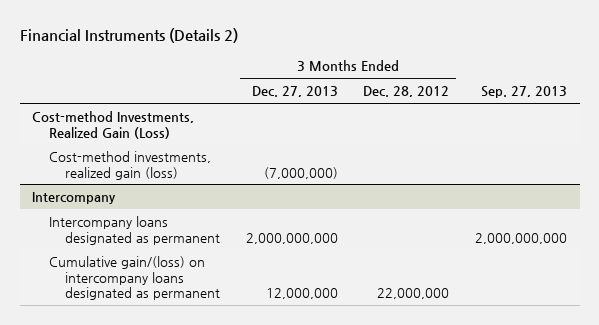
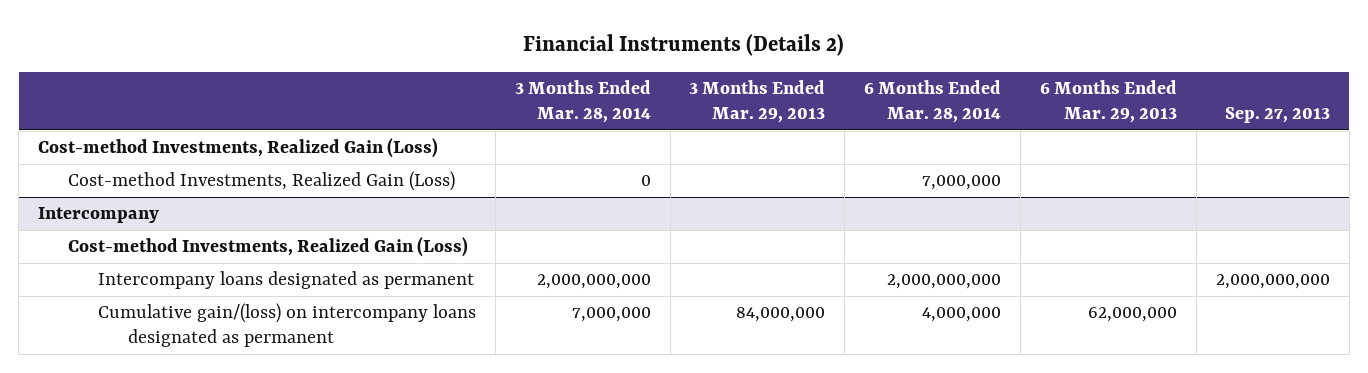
- | 3 Months Ended Dec. 27, 2013 | 3 Months Ended Dec. 28, 2012 | Sep. 27, 2013
+ | 3 Months Ended Mar. 28, 2014 | 3 Months Ended Mar. 29, 2013 | 6 Months Ended Mar. 28, 2014 | 6 Months Ended Mar. 29, 2013 | Sep. 27, 2013
- Cost-method investments, realized gain (loss) | (7,000,000) | |
+ Cost-method Investments, Realized Gain (Loss) | 0 | | 7,000,000 | |
@ Intercompany
+ Cost-method Investments, Realized Gain (Loss)

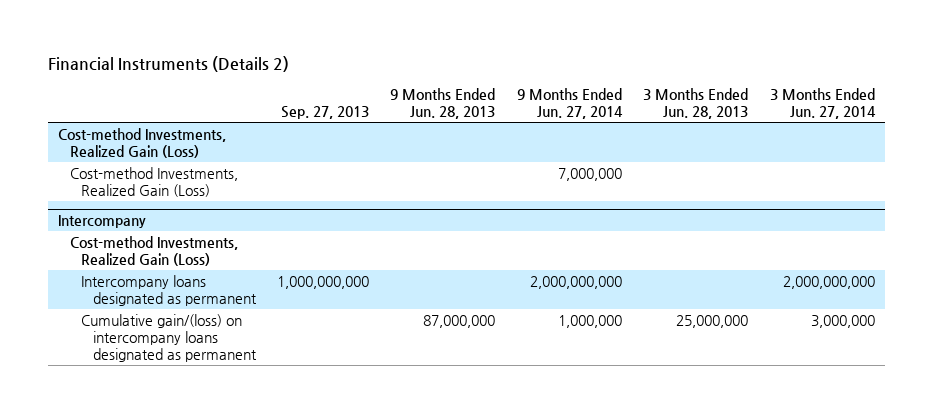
- | 3 Months Ended Mar. 28, 2014 | 3 Months Ended Mar. 29, 2013 | 6 Months Ended Mar. 28, 2014 | 6 Months Ended Mar. 29, 2013 | Sep. 27, 2013
+ | Sep. 27, 2013 | 9 Months Ended Jun. 28, 2013 | 9 Months Ended Jun. 27, 2014 | 3 Months Ended Jun. 28, 2013 | 3 Months Ended Jun. 27, 2014
@ Intercompany
- Intercompany loans designated as permanent | 2,000,000,000 | | 2,000,000,000 | | 2,000,000,000
+ Intercompany loans designated as permanent | 1,000,000,000 | | 2,000,000,000 | | 2,000,000,000

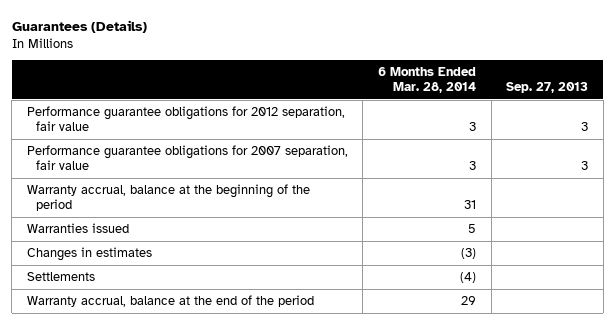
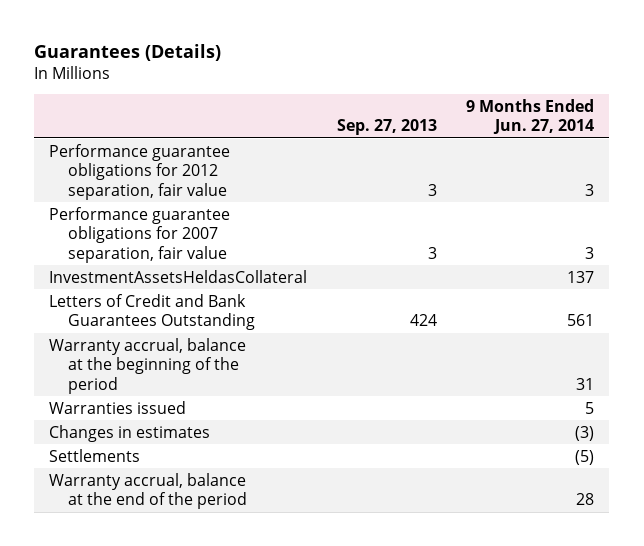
- | 6 Months Ended Mar. 28, 2014 | Sep. 27, 2013
+ | Sep. 27, 2013 | 9 Months Ended Jun. 27, 2014
+ InvestmentAssetsHeldasCollateral | | 137
+ Letters of Credit and Bank Guarantees Outstanding | 424 | 561

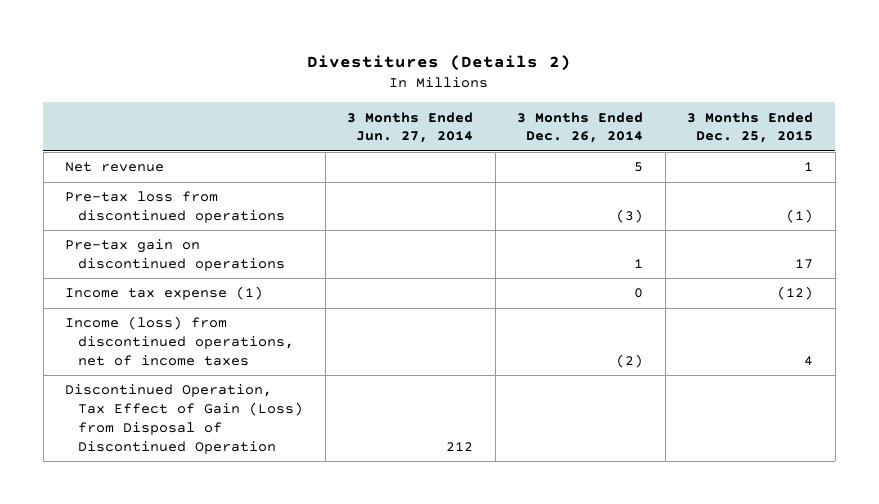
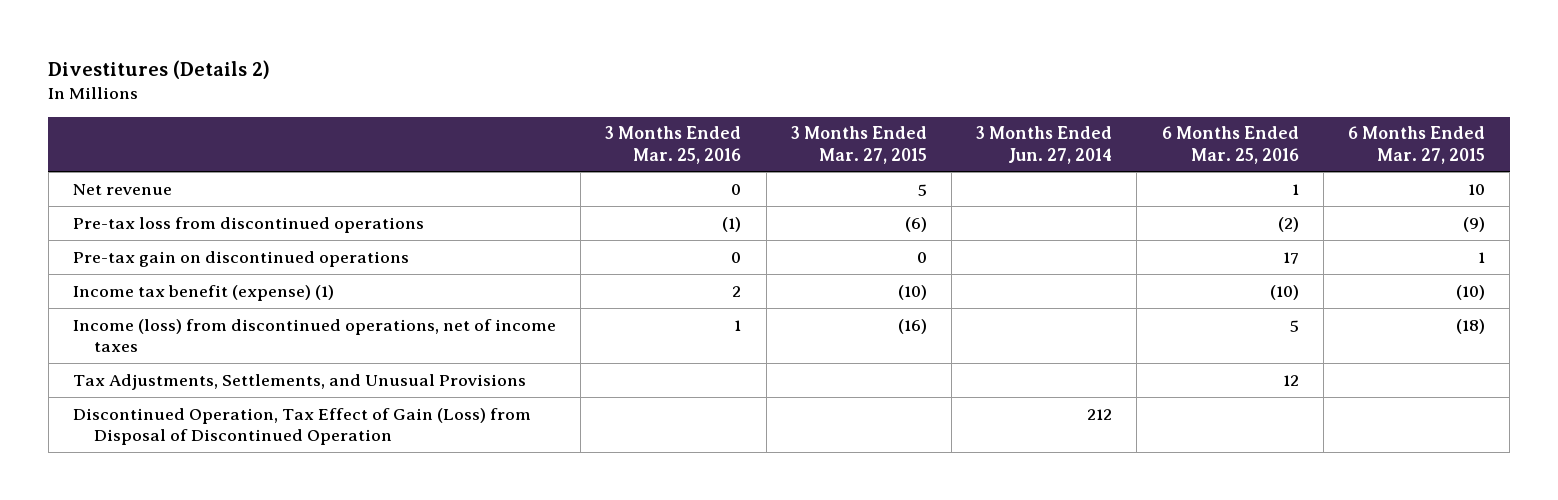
- | 3 Months Ended Jun. 27, 2014 | 3 Months Ended Dec. 26, 2014 | 3 Months Ended Dec. 25, 2015
+ | 3 Months Ended Mar. 25, 2016 | 3 Months Ended Mar. 27, 2015 | 3 Months Ended Jun. 27, 2014 | 6 Months Ended Mar. 25, 2016 | 6 Months Ended Mar. 27, 2015
- Income tax expense (1) | | 0 | (12)
+ Income tax benefit (expense) (1) | 2 | (10) | | (10) | (10)
+ Tax Adjustments, Settlements, and Unusual Provisions | | | | 12 |

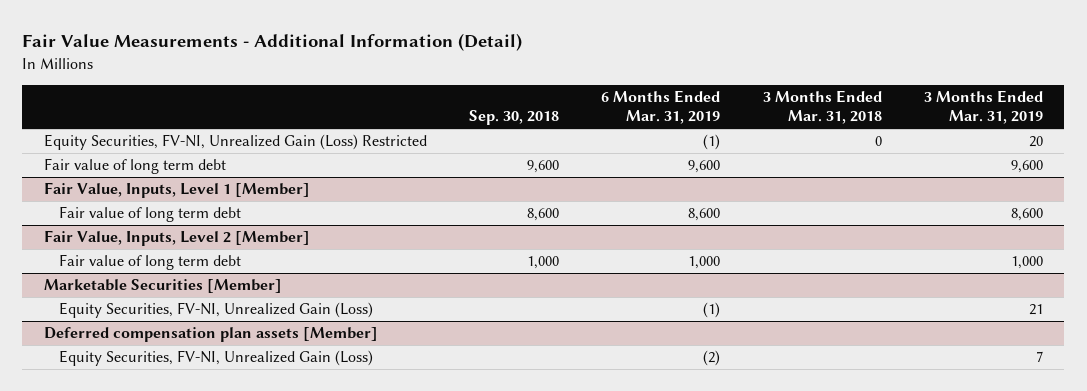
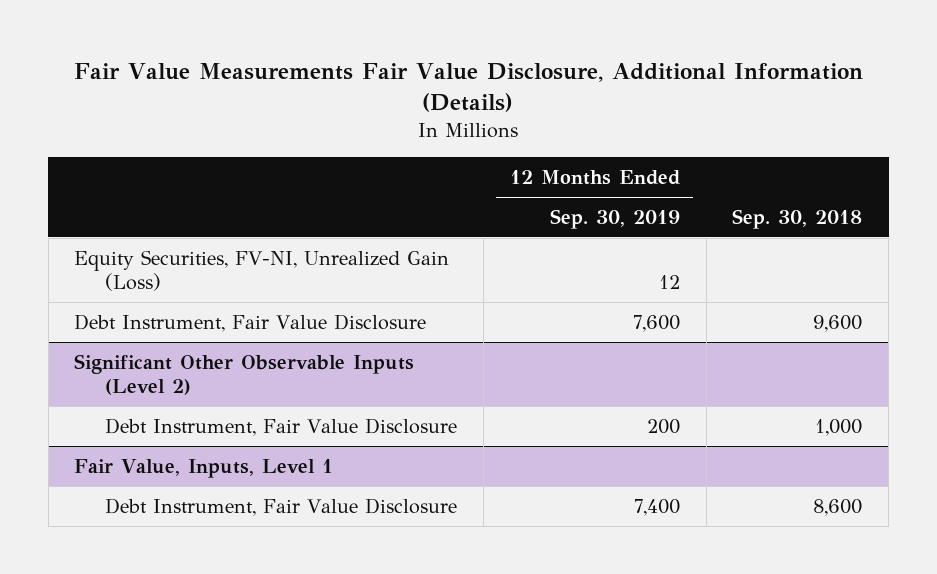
- Fair Value Measurements - Additional Information (Detail)
+ Fair Value Measurements Fair Value Disclosure, Additional Information (Details)
- | Sep. 30, 2018 | 6 Months Ended Mar. 31, 2019 | 3 Months Ended Mar. 31, 2018 | 3 Months Ended Mar. 31, 2019
+ | 12 Months Ended Sep. 30, 2019 | Sep. 30, 2018
- Equity Securities, FV-NI, Unrealized Gain (Loss) Restricted | | (1) | 0 | 20
- Fair value of long term debt | 9,600 | 9,600 | | 9,600
- Fair Value, Inputs, Level 1 [Member]
- Fair value of long term debt | 8,600 | 8,600 | | 8,600
- Fair Value, Inputs, Level 2 [Member]
- Fair value of long term debt | 1,000 | 1,000 | | 1,000
- Marketable Securities [Member]
- Equity Securities, FV-NI, Unrealized Gain (Loss) | | (1) | | 21
- Deferred compensation plan assets [Member]
- Equity Securities, FV-NI, Unrealized Gain (Loss) | | (2) | | 7
+ Equity Securities, FV-NI, Unrealized Gain (Loss) | 12 |
+ Debt Instrument, Fair Value Disclosure | 7,600 | 9,600
+ Significant Other Observable Inputs (Level 2)
+ Debt Instrument, Fair Value Disclosure | 200 | 1,000
+ Fair Value, Inputs, Level 1
+ Debt Instrument, Fair Value Disclosure | 7,400 | 8,600

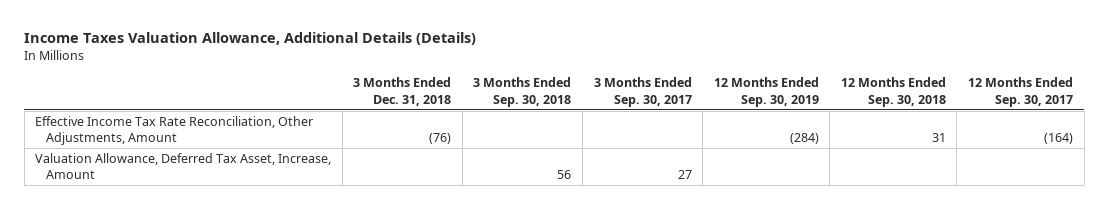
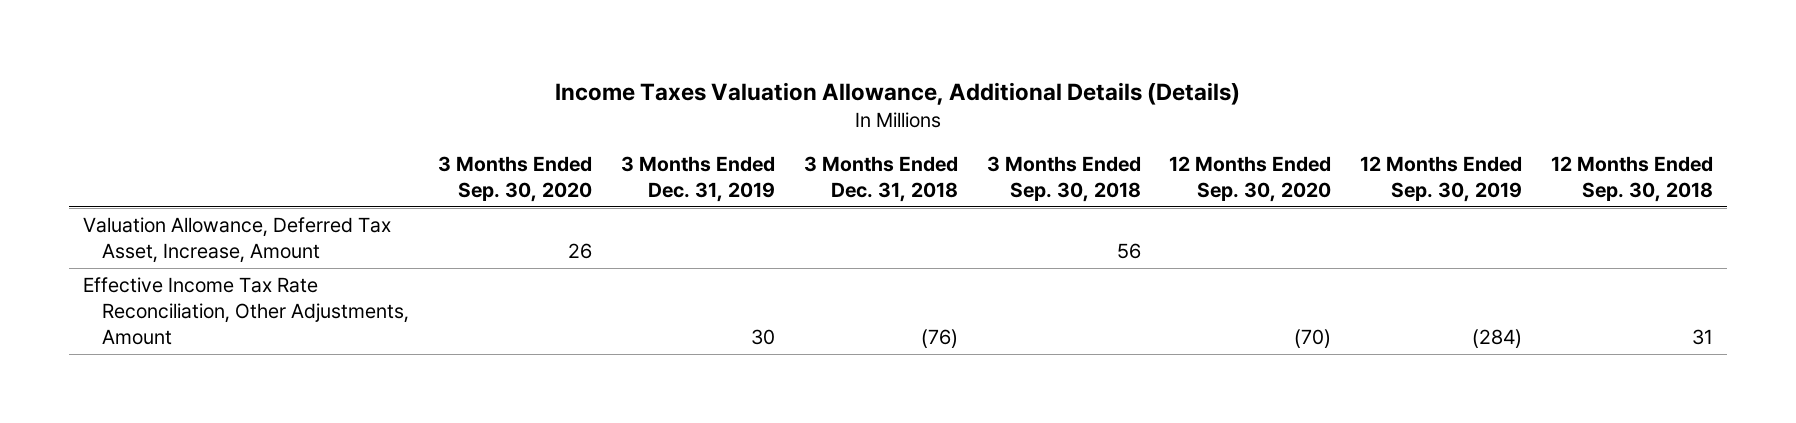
- | 3 Months Ended Dec. 31, 2018 | 3 Months Ended Sep. 30, 2018 | 3 Months Ended Sep. 30, 2017 | 12 Months Ended Sep. 30, 2019 | 12 Months Ended Sep. 30, 2018 | 12 Months Ended Sep. 30, 2017
+ | 3 Months Ended Sep. 30, 2020 | 3 Months Ended Dec. 31, 2019 | 3 Months Ended Dec. 31, 2018 | 3 Months Ended Sep. 30, 2018 | 12 Months Ended Sep. 30, 2020 | 12 Months Ended Sep. 30, 2019 | 12 Months Ended Sep. 30, 2018
moved down: Effective Income Tax Rate Reconciliation, Other Adjustments, Amount | | 30 | (76) | | (70) | (284) | 31

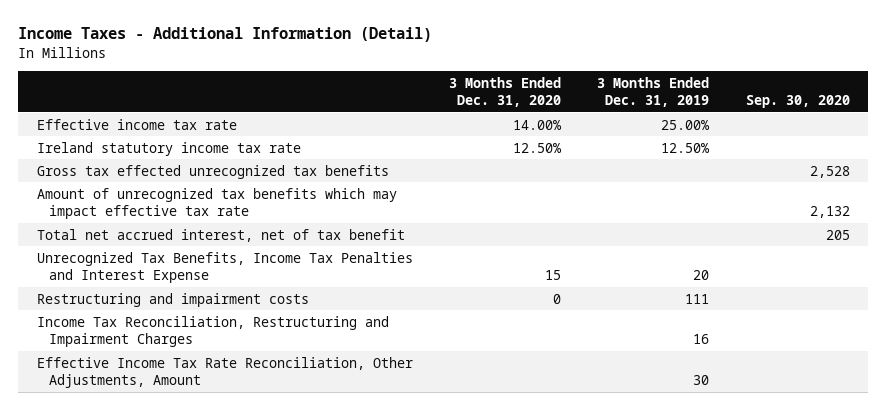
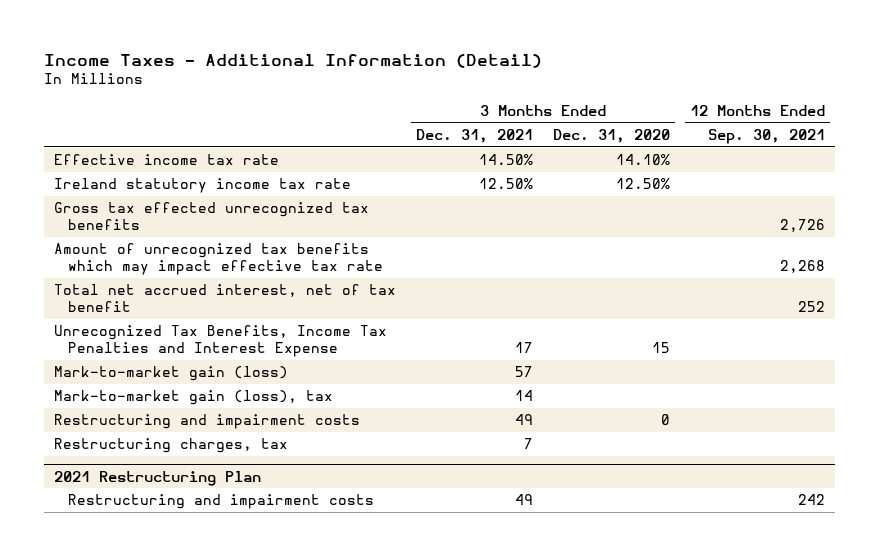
- | 3 Months Ended Dec. 31, 2020 | 3 Months Ended Dec. 31, 2019 | Sep. 30, 2020
+ | 3 Months Ended Dec. 31, 2021 | 3 Months Ended Dec. 31, 2020 | 12 Months Ended Sep. 30, 2021
- Effective income tax rate | 14.00% | 25.00% |
+ Effective income tax rate | 14.50% | 14.10% |
+ Mark-to-market gain (loss) | 57 | |
+ Mark-to-market gain (loss), tax | 14 | |
- Income Tax Reconciliation, Restructuring and Impairment Charges | | 16 |
- Effective Income Tax Rate Reconciliation, Other Adjustments, Amount | | 30 |
+ Restructuring charges, tax | 7 | |
+ 2021 Restructuring Plan
+ Restructuring and impairment costs | 49 | | 242

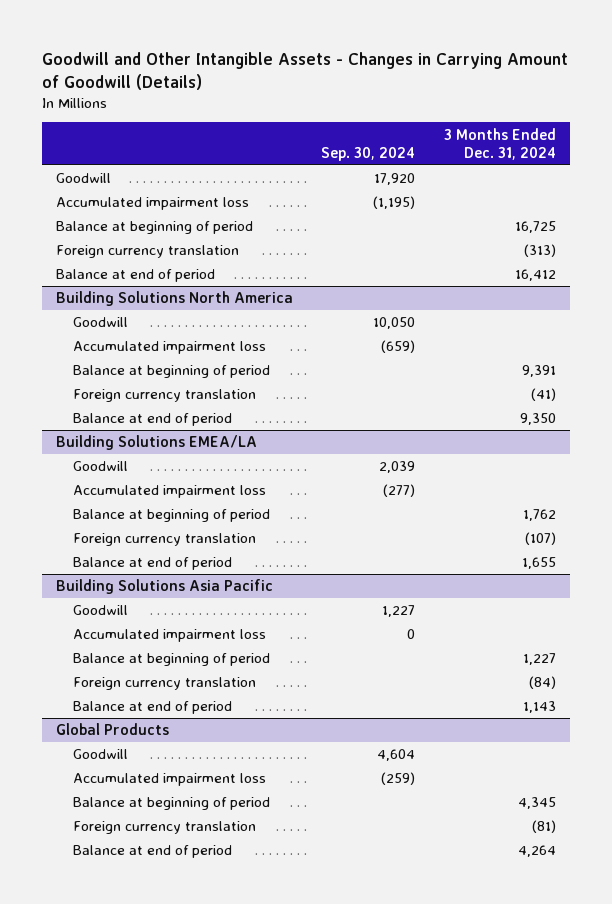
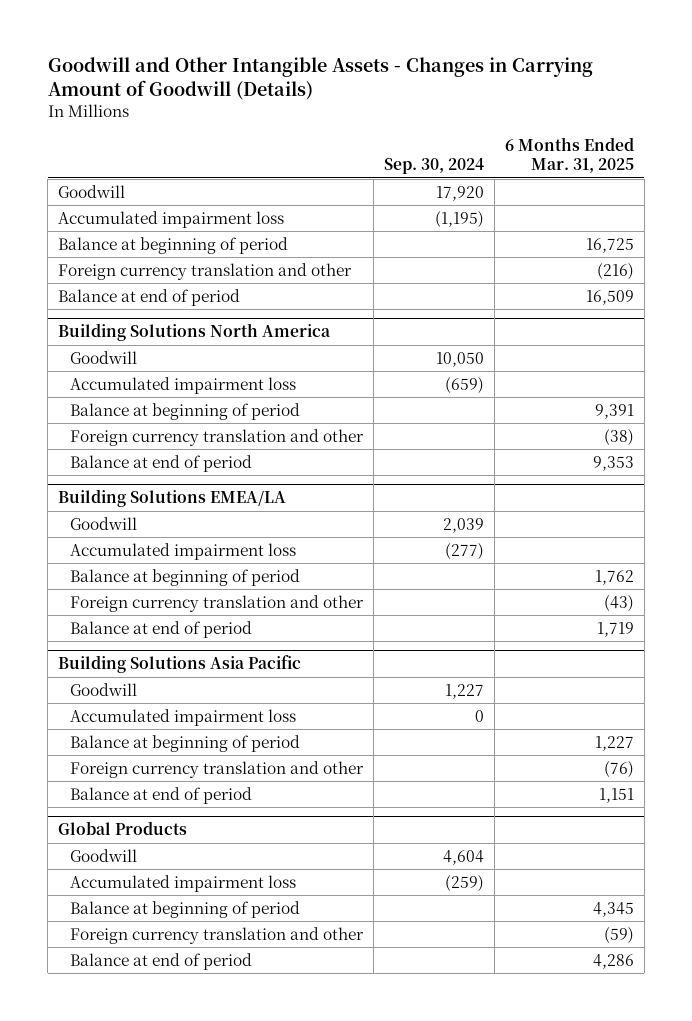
- | Sep. 30, 2024 | 3 Months Ended Dec. 31, 2024
+ | Sep. 30, 2024 | 6 Months Ended Mar. 31, 2025
- Foreign currency translation | | (313)
+ Foreign currency translation and other | | (216)
@ Building Solutions North America
- Foreign currency translation | | (41)
+ Foreign currency translation and other | | (38)
@ Building Solutions EMEA/LA
- Foreign currency translation | | (107)
+ Foreign currency translation and other | | (43)
@ Building Solutions Asia Pacific
- Foreign currency translation | | (84)
+ Foreign currency translation and other | | (76)
@ Global Products
- Foreign currency translation | | (81)
+ Foreign currency translation and other | | (59)

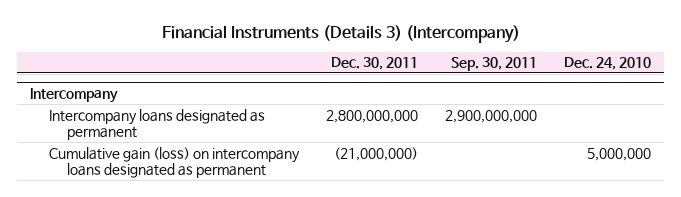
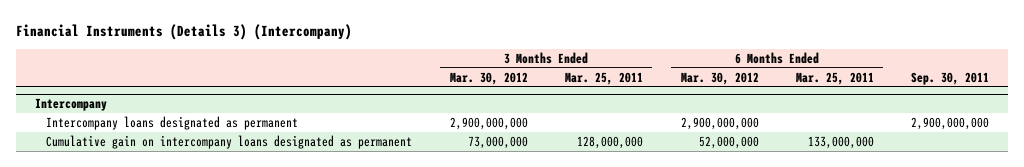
- | Dec. 30, 2011 | Sep. 30, 2011 | Dec. 24, 2010
+ | 3 Months Ended Mar. 30, 2012 | 3 Months Ended Mar. 25, 2011 | 6 Months Ended Mar. 30, 2012 | 6 Months Ended Mar. 25, 2011 | Sep. 30, 2011
@ Intercompany
- Cumulative gain (loss) on intercompany loans designated as permanent | (21,000,000) | | 5,000,000
+ Cumulative gain on intercompany loans designated as permanent | 73,000,000 | 128,000,000 | 52,000,000 | 133,000,000 |

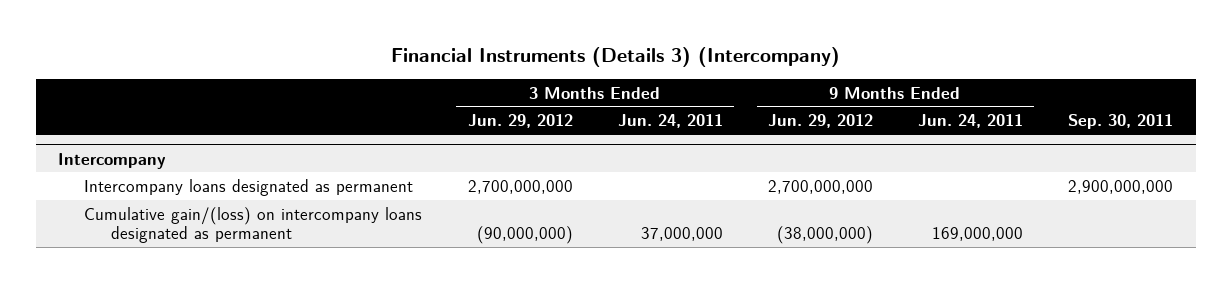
- | 3 Months Ended Mar. 30, 2012 | 3 Months Ended Mar. 25, 2011 | 6 Months Ended Mar. 30, 2012 | 6 Months Ended Mar. 25, 2011 | Sep. 30, 2011
+ | 3 Months Ended Jun. 29, 2012 | 3 Months Ended Jun. 24, 2011 | 9 Months Ended Jun. 29, 2012 | 9 Months Ended Jun. 24, 2011 | Sep. 30, 2011
@ Intercompany
- Cumulative gain on intercompany loans designated as permanent | 73,000,000 | 128,000,000 | 52,000,000 | 133,000,000 |
+ Cumulative gain/(loss) on intercompany loans designated as permanent | (90,000,000) | 37,000,000 | (38,000,000) | 169,000,000 |

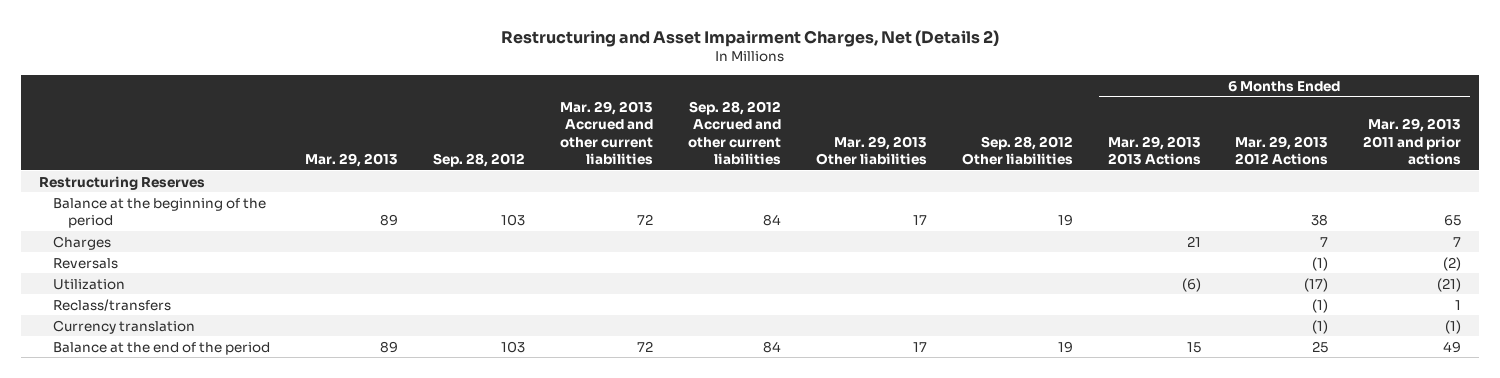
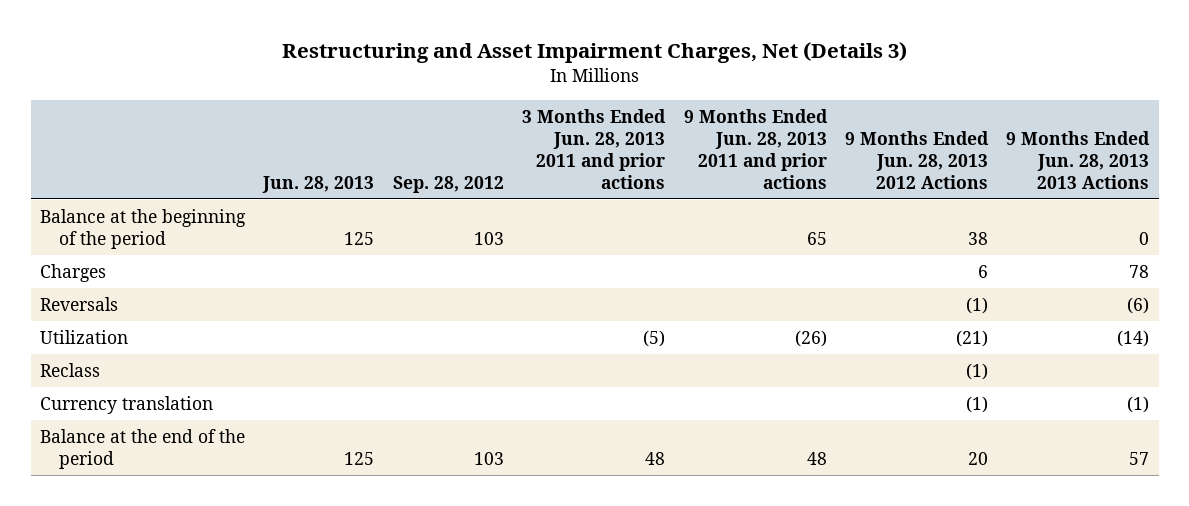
- Restructuring and Asset Impairment Charges, Net (Details 2)
+ Restructuring and Asset Impairment Charges, Net (Details 3)
- | Mar. 29, 2013 | Sep. 28, 2012 | Mar. 29, 2013 Accrued and other current liabilities | Sep. 28, 2012 Accrued and other current liabilities | Mar. 29, 2013 Other liabilities | Sep. 28, 2012 Other liabilities | 6 Months Ended Mar. 29, 2013 2013 Actions | 6 Months Ended Mar. 29, 2013 2012 Actions | 6 Months Ended Mar. 29, 2013 2011 and prior actions
+ | Jun. 28, 2013 | Sep. 28, 2012 | 3 Months Ended Jun. 28, 2013 2011 and prior actions | 9 Months Ended Jun. 28, 2013 2011 and prior actions | 9 Months Ended Jun. 28, 2013 2012 Actions | 9 Months Ended Jun. 28, 2013 2013 Actions
- Restructuring Reserves
- Reclass/transfers | | | | | | | | (1) | 1
+ Reclass | | | | | (1) |

